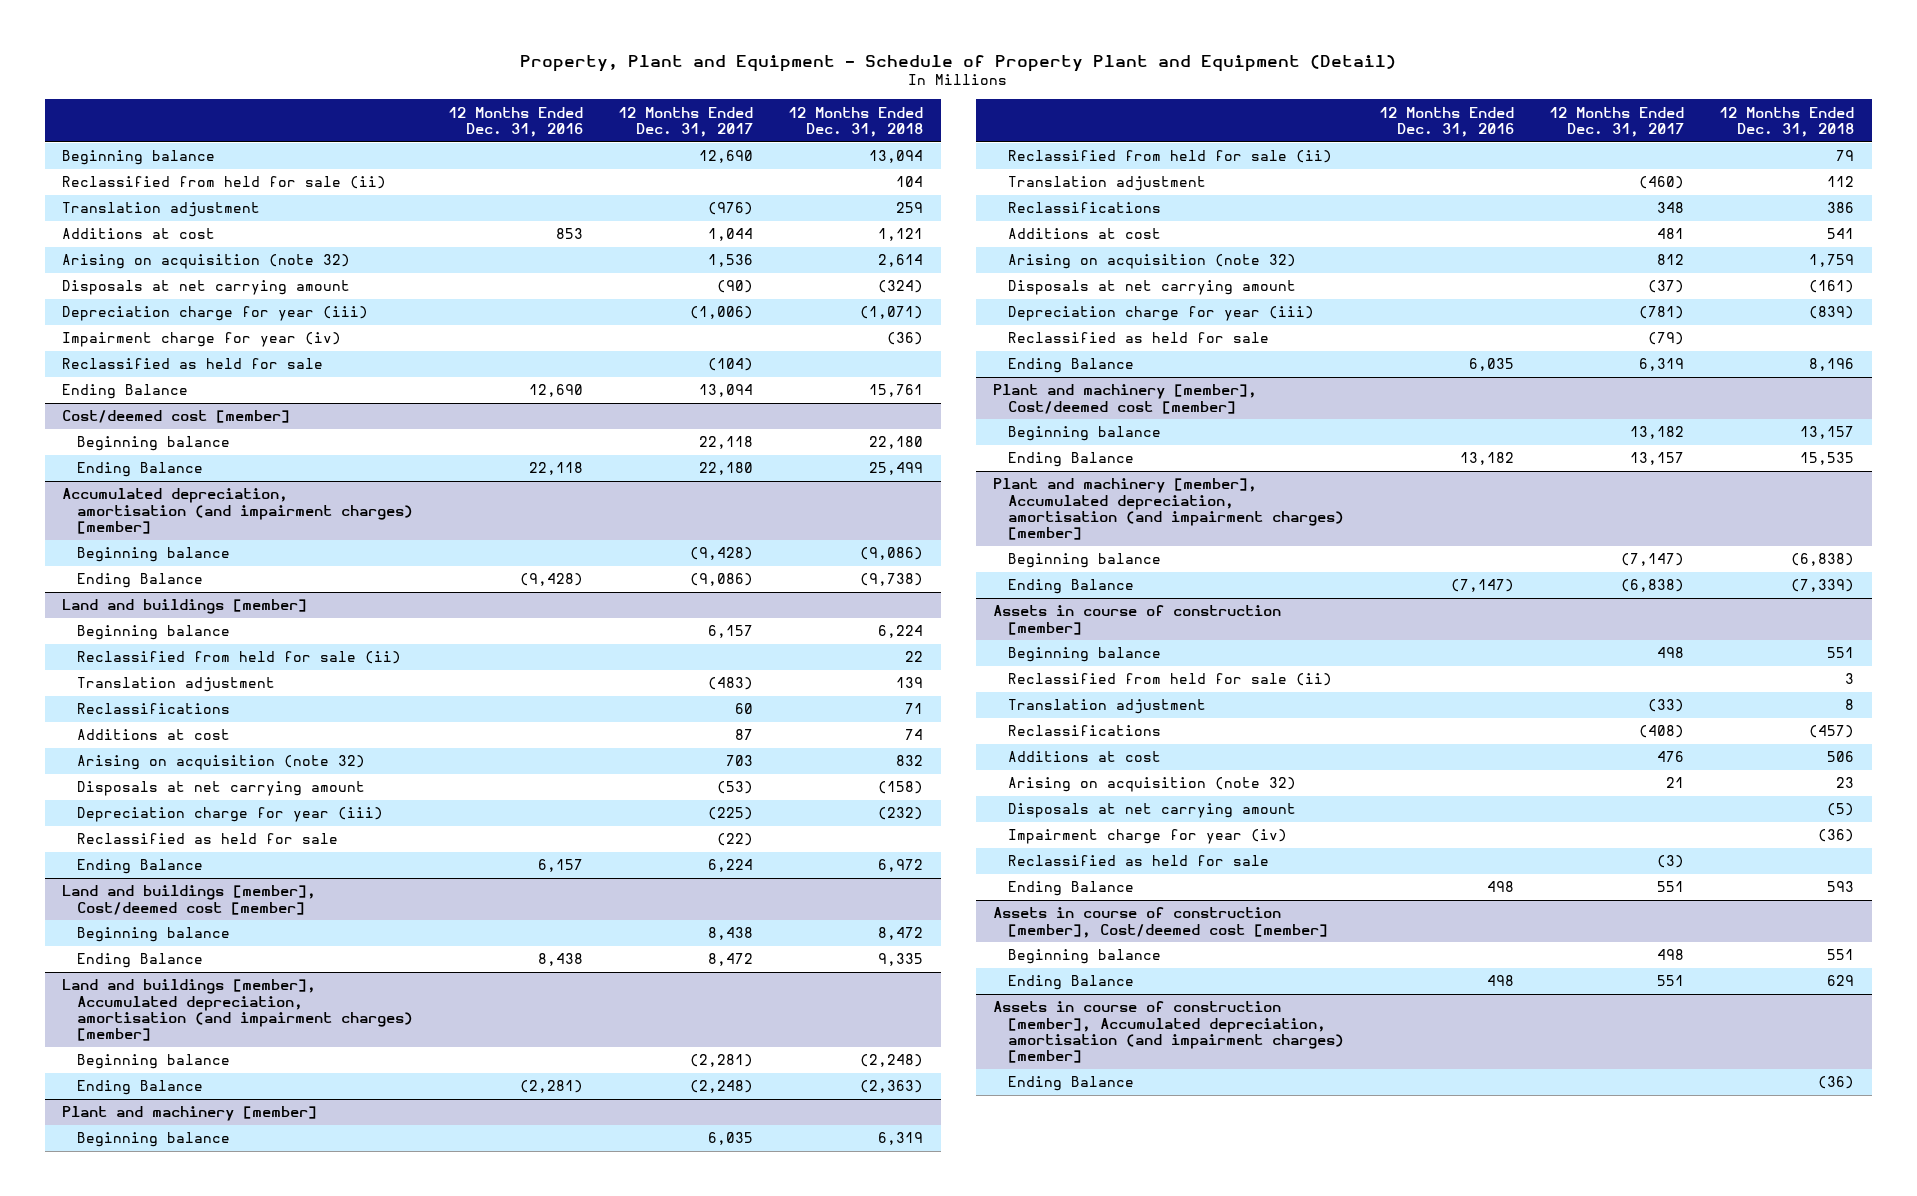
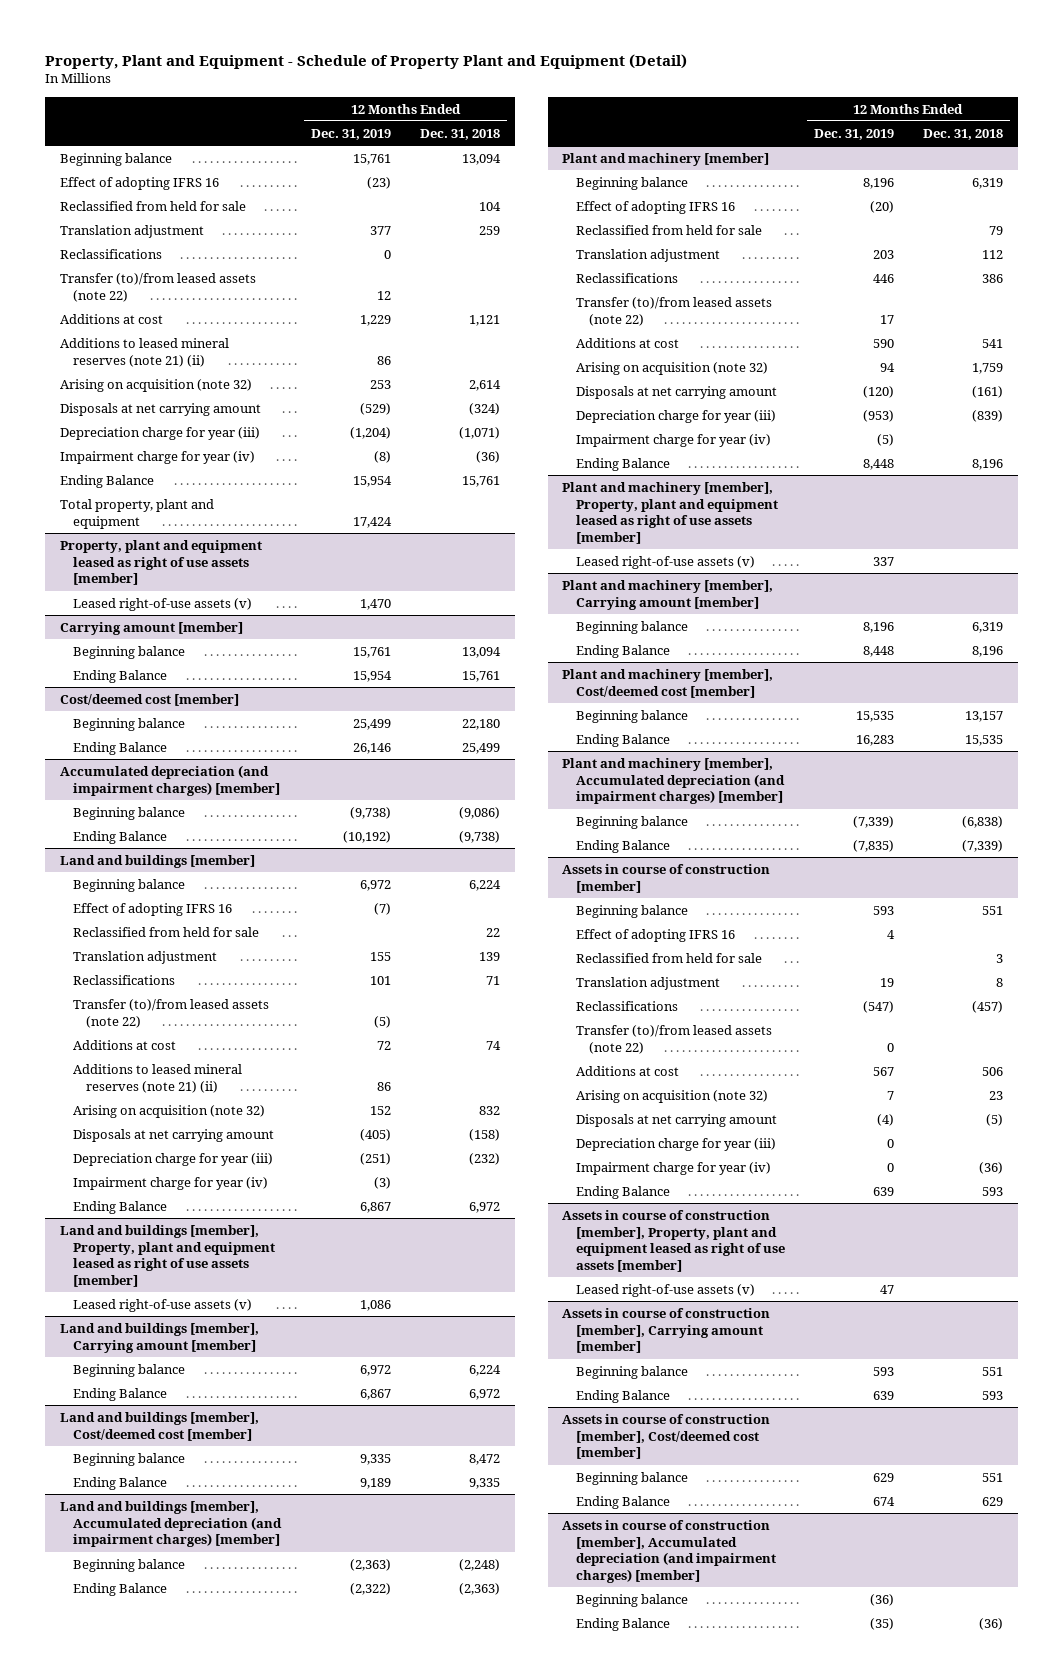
- | 12 Months Ended Dec. 31, 2016 | 12 Months Ended Dec. 31, 2017 | 12 Months Ended Dec. 31, 2018
+ | 12 Months Ended Dec. 31, 2019 | 12 Months Ended Dec. 31, 2018
- Reclassified from held for sale (ii) | | | 104
+ Effect of adopting IFRS 16 | (23) |
+ Reclassified from held for sale | | 104
+ Reclassifications | 0 |
+ Transfer (to)/from leased assets (note 22) | 12 |
+ Additions to leased mineral reserves (note 21) (ii) | 86 |
- Reclassified as held for sale | | (104) |
+ Total property, plant and equipment | 17,424 |
+ Property, plant and equipment leased as right of use assets [member]
+ Leased right-of-use assets (v) | 1,470 |
+ Carrying amount [member]
+ Beginning balance | 15,761 | 13,094
+ Ending Balance | 15,954 | 15,761
- Accumulated depreciation, amortisation (and impairment charges) [member]
+ Accumulated depreciation (and impairment charges) [member]
@ Land and buildings [member]
- Reclassified from held for sale (ii) | | | 22
+ Effect of adopting IFRS 16 | (7) |
+ Reclassified from held for sale | | 22
+ Transfer (to)/from leased assets (note 22) | (5) |
+ Additions to leased mineral reserves (note 21) (ii) | 86 |
- Reclassified as held for sale | | (22) |
+ Impairment charge for year (iv) | (3) |
+ Land and buildings [member], Property, plant and equipment leased as right of use assets [member]
+ Leased right-of-use assets (v) | 1,086 |
+ Land and buildings [member], Carrying amount [member]
+ Beginning balance | 6,972 | 6,224
+ Ending Balance | 6,867 | 6,972
- Land and buildings [member], Accumulated depreciation, amortisation (and impairment charges) [member]
+ Land and buildings [member], Accumulated depreciation (and impairment charges) [member]
@ Plant and machinery [member]
- Reclassified from held for sale (ii) | | | 79
+ Effect of adopting IFRS 16 | (20) |
+ Reclassified from held for sale | | 79
+ Transfer (to)/from leased assets (note 22) | 17 |
- Reclassified as held for sale | | (79) |
+ Impairment charge for year (iv) | (5) |
+ Plant and machinery [member], Property, plant and equipment leased as right of use assets [member]
+ Leased right-of-use assets (v) | 337 |
+ Plant and machinery [member], Carrying amount [member]
+ Beginning balance | 8,196 | 6,319
+ Ending Balance | 8,448 | 8,196
- Plant and machinery [member], Accumulated depreciation, amortisation (and impairment charges) [member]
+ Plant and machinery [member], Accumulated depreciation (and impairment charges) [member]
@ Assets in course of construction [member]
- Reclassified from held for sale (ii) | | | 3
+ Effect of adopting IFRS 16 | 4 |
+ Reclassified from held for sale | | 3
+ Transfer (to)/from leased assets (note 22) | 0 |
+ Depreciation charge for year (iii) | 0 |
- Reclassified as held for sale | | (3) |
+ Assets in course of construction [member], Property, plant and equipment leased as right of use assets [member]
+ Leased right-of-use assets (v) | 47 |
+ Assets in course of construction [member], Carrying amount [member]
+ Beginning balance | 593 | 551
+ Ending Balance | 639 | 593
- Assets in course of construction [member], Accumulated depreciation, amortisation (and impairment charges) [member]
+ Assets in course of construction [member], Accumulated depreciation (and impairment charges) [member]
+ Beginning balance | (36) |

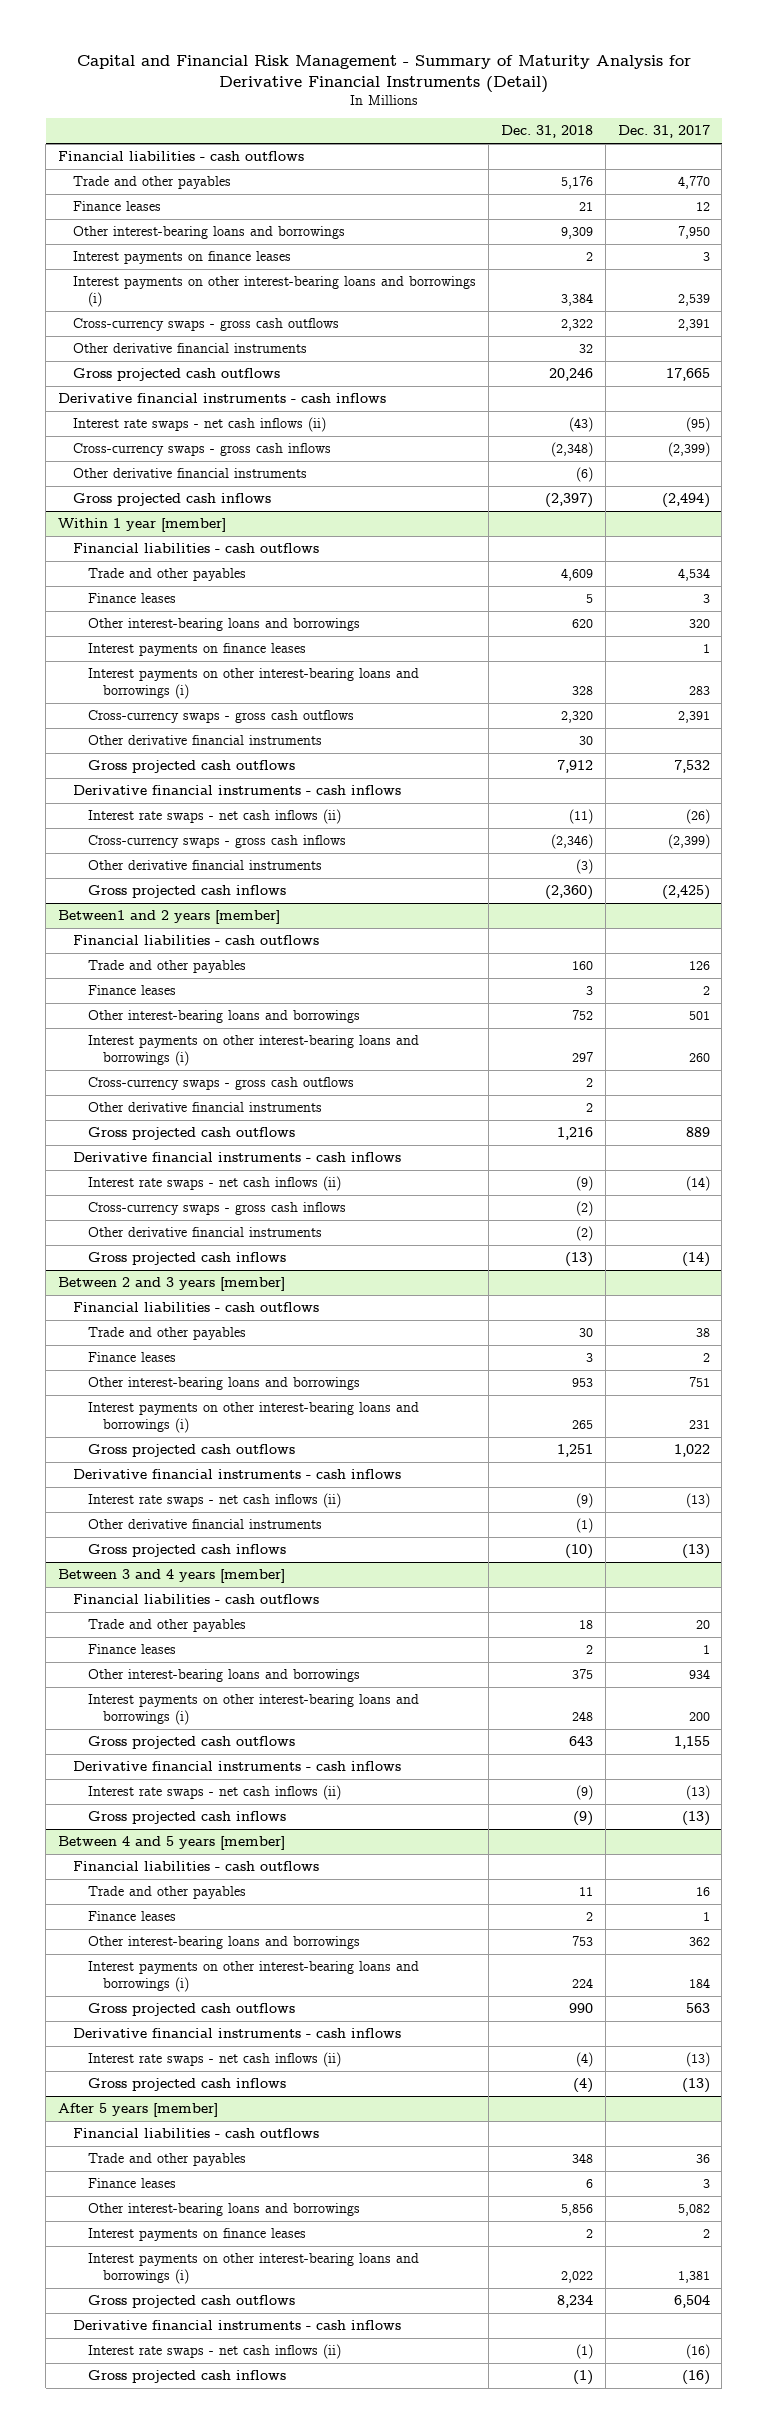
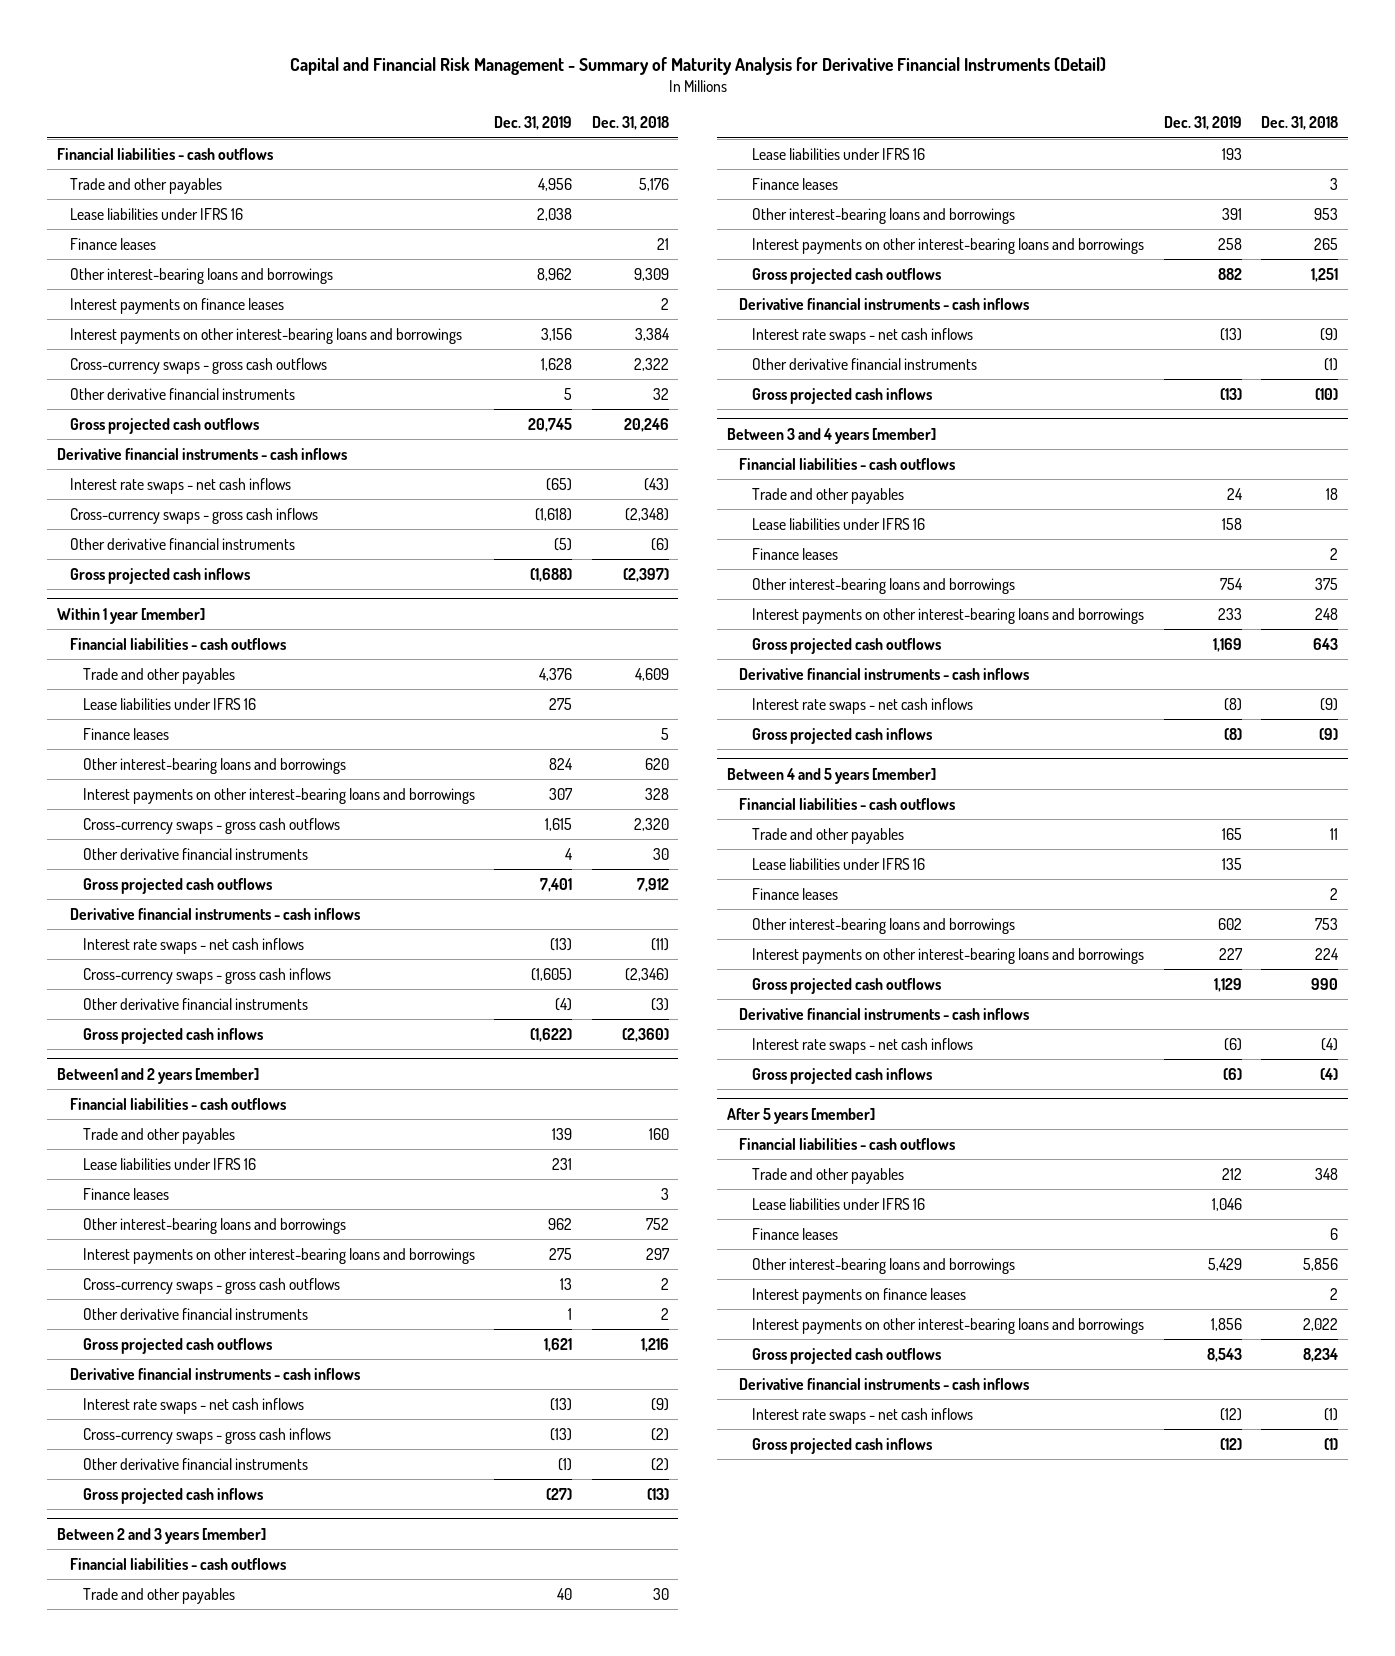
- | Dec. 31, 2018 | Dec. 31, 2017
+ | Dec. 31, 2019 | Dec. 31, 2018
+ Lease liabilities under IFRS 16 | 2,038 |
- Interest payments on other interest-bearing loans and borrowings (i) | 3,384 | 2,539
+ Interest payments on other interest-bearing loans and borrowings | 3,156 | 3,384
- Interest rate swaps - net cash inflows (ii) | (43) | (95)
+ Interest rate swaps - net cash inflows | (65) | (43)
@ Within 1 year [member]
+ Lease liabilities under IFRS 16 | 275 |
- Interest payments on finance leases | | 1
- Interest payments on other interest-bearing loans and borrowings (i) | 328 | 283
+ Interest payments on other interest-bearing loans and borrowings | 307 | 328
- Interest rate swaps - net cash inflows (ii) | (11) | (26)
+ Interest rate swaps - net cash inflows | (13) | (11)
@ Between1 and 2 years [member]
+ Lease liabilities under IFRS 16 | 231 |
- Interest payments on other interest-bearing loans and borrowings (i) | 297 | 260
+ Interest payments on other interest-bearing loans and borrowings | 275 | 297
- Interest rate swaps - net cash inflows (ii) | (9) | (14)
+ Interest rate swaps - net cash inflows | (13) | (9)
@ Between 2 and 3 years [member]
+ Lease liabilities under IFRS 16 | 193 |
- Interest payments on other interest-bearing loans and borrowings (i) | 265 | 231
+ Interest payments on other interest-bearing loans and borrowings | 258 | 265
- Interest rate swaps - net cash inflows (ii) | (9) | (13)
+ Interest rate swaps - net cash inflows | (13) | (9)
@ Between 3 and 4 years [member]
+ Lease liabilities under IFRS 16 | 158 |
- Interest payments on other interest-bearing loans and borrowings (i) | 248 | 200
+ Interest payments on other interest-bearing loans and borrowings | 233 | 248
- Interest rate swaps - net cash inflows (ii) | (9) | (13)
+ Interest rate swaps - net cash inflows | (8) | (9)
@ Between 4 and 5 years [member]
+ Lease liabilities under IFRS 16 | 135 |
- Interest payments on other interest-bearing loans and borrowings (i) | 224 | 184
+ Interest payments on other interest-bearing loans and borrowings | 227 | 224
- Interest rate swaps - net cash inflows (ii) | (4) | (13)
+ Interest rate swaps - net cash inflows | (6) | (4)
@ After 5 years [member]
+ Lease liabilities under IFRS 16 | 1,046 |
- Interest payments on other interest-bearing loans and borrowings (i) | 2,022 | 1,381
+ Interest payments on other interest-bearing loans and borrowings | 1,856 | 2,022
- Interest rate swaps - net cash inflows (ii) | (1) | (16)
+ Interest rate swaps - net cash inflows | (12) | (1)

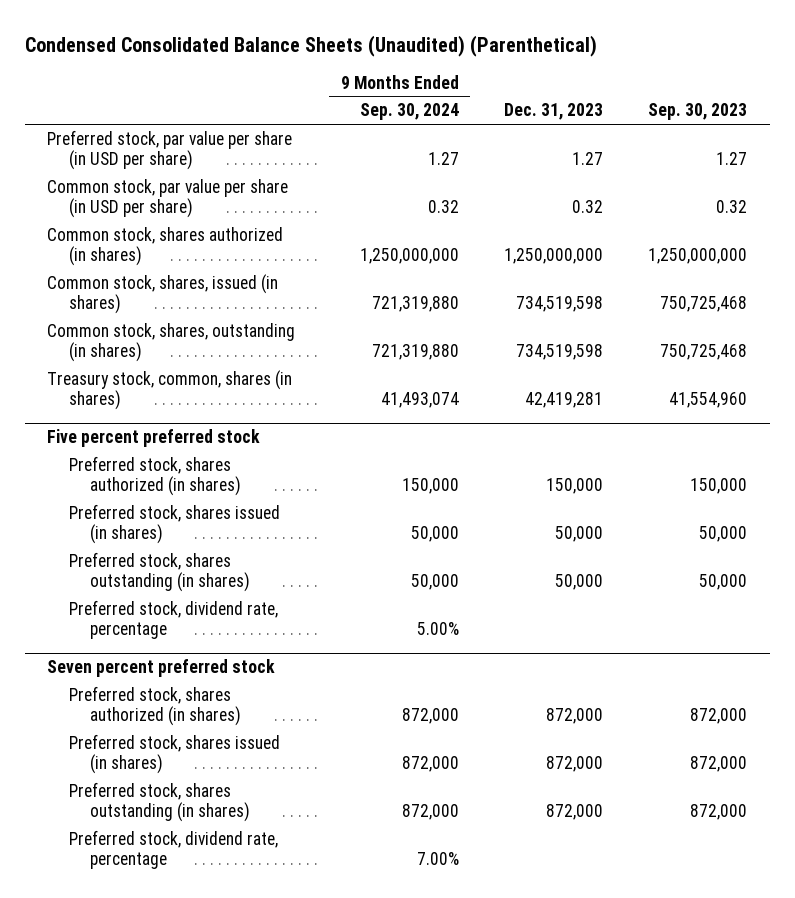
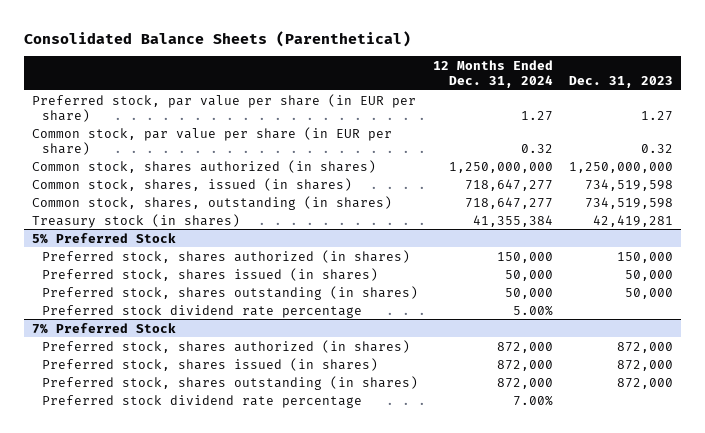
- Condensed Consolidated Balance Sheets (Unaudited) (Parenthetical)
+ Consolidated Balance Sheets (Parenthetical)
- | 9 Months Ended Sep. 30, 2024 | Dec. 31, 2023 | Sep. 30, 2023
+ | 12 Months Ended Dec. 31, 2024 | Dec. 31, 2023
- Preferred stock, par value per share (in USD per share) | 1.27 | 1.27 | 1.27
- Common stock, par value per share (in USD per share) | 0.32 | 0.32 | 0.32
+ Preferred stock, par value per share (in EUR per share) | 1.27 | 1.27
+ Common stock, par value per share (in EUR per share) | 0.32 | 0.32
- Treasury stock, common, shares (in shares) | 41,493,074 | 42,419,281 | 41,554,960
- Five percent preferred stock
+ Treasury stock (in shares) | 41,355,384 | 42,419,281
+ 5% Preferred Stock
- Preferred stock, dividend rate, percentage | 5.00% | |
- Seven percent preferred stock
+ Preferred stock dividend rate percentage | 5.00% |
+ 7% Preferred Stock
- Preferred stock, dividend rate, percentage | 7.00% | |
+ Preferred stock dividend rate percentage | 7.00% |

